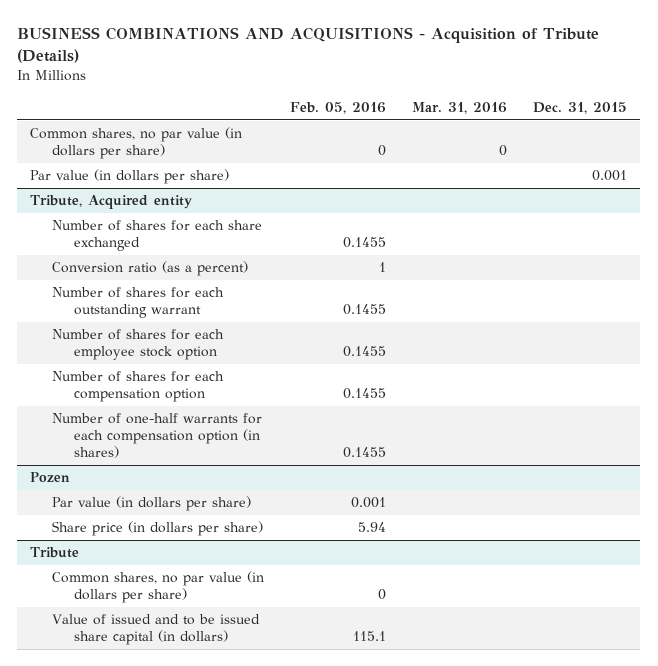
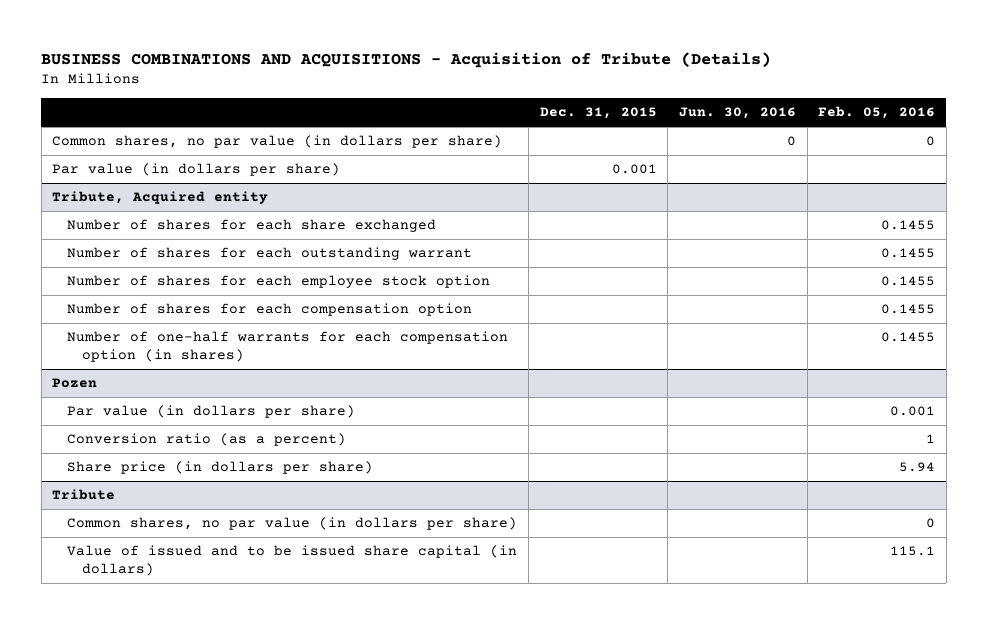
- | Feb. 05, 2016 | Mar. 31, 2016 | Dec. 31, 2015
+ | Dec. 31, 2015 | Jun. 30, 2016 | Feb. 05, 2016
@ Tribute, Acquired entity
- Conversion ratio (as a percent) | 1 | |
@ Pozen
+ Conversion ratio (as a percent) | | | 1

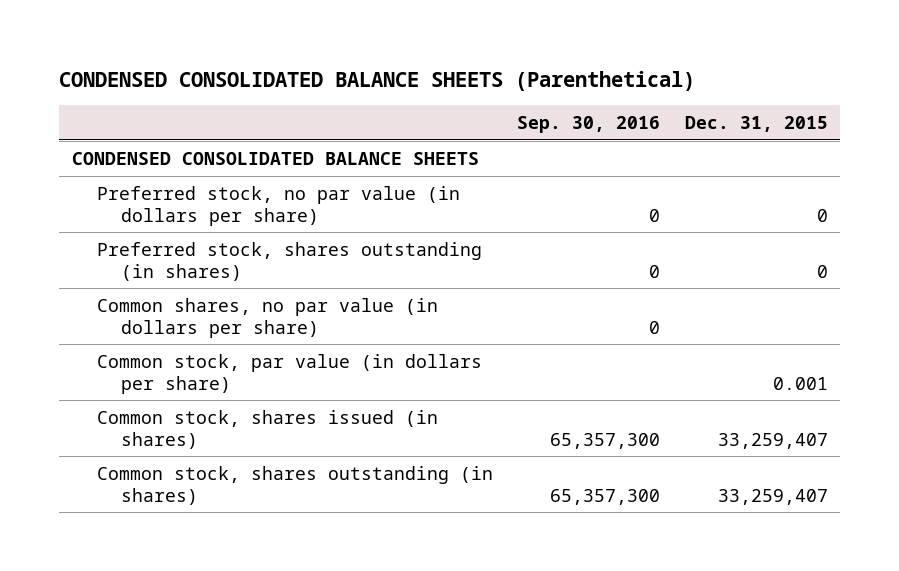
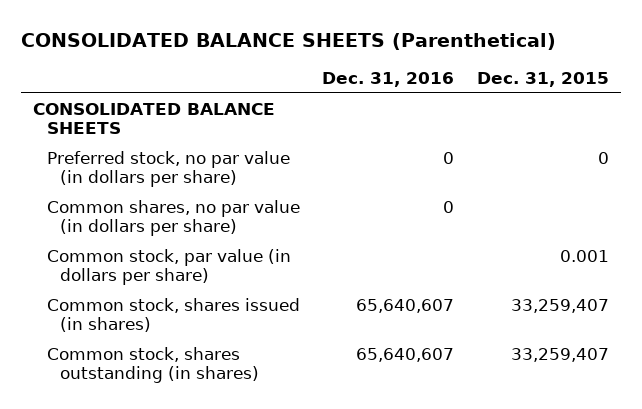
- CONDENSED CONSOLIDATED BALANCE SHEETS (Parenthetical)
+ CONSOLIDATED BALANCE SHEETS (Parenthetical)
- | Sep. 30, 2016 | Dec. 31, 2015
+ | Dec. 31, 2016 | Dec. 31, 2015
- CONDENSED CONSOLIDATED BALANCE SHEETS
+ CONSOLIDATED BALANCE SHEETS
- Preferred stock, shares outstanding (in shares) | 0 | 0

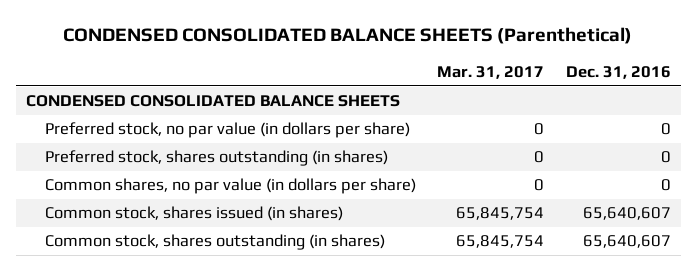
- CONSOLIDATED BALANCE SHEETS (Parenthetical)
+ CONDENSED CONSOLIDATED BALANCE SHEETS (Parenthetical)
- | Dec. 31, 2016 | Dec. 31, 2015
+ | Mar. 31, 2017 | Dec. 31, 2016
- CONSOLIDATED BALANCE SHEETS
+ CONDENSED CONSOLIDATED BALANCE SHEETS
+ Preferred stock, shares outstanding (in shares) | 0 | 0
- Common stock, par value (in dollars per share) | | 0.001

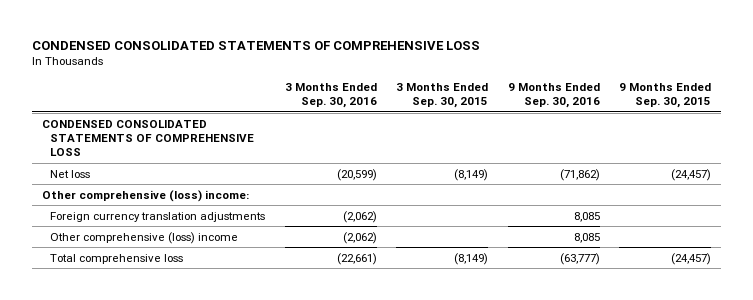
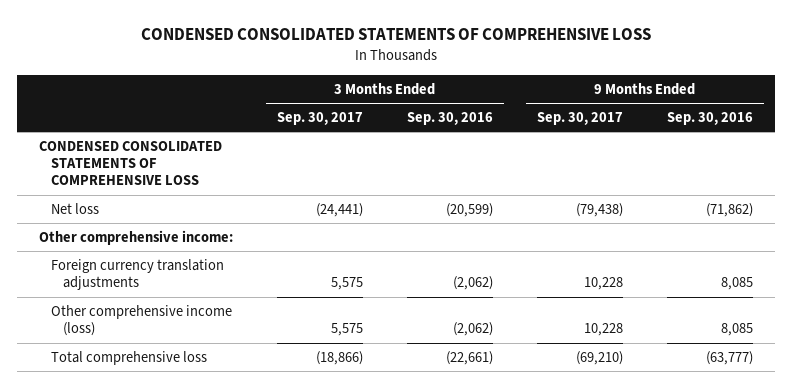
- | 3 Months Ended Sep. 30, 2016 | 3 Months Ended Sep. 30, 2015 | 9 Months Ended Sep. 30, 2016 | 9 Months Ended Sep. 30, 2015
+ | 3 Months Ended Sep. 30, 2017 | 3 Months Ended Sep. 30, 2016 | 9 Months Ended Sep. 30, 2017 | 9 Months Ended Sep. 30, 2016
- Other comprehensive (loss) income:
+ Other comprehensive income:
- Other comprehensive (loss) income | (2,062) | | 8,085 |
+ Other comprehensive income (loss) | 5,575 | (2,062) | 10,228 | 8,085

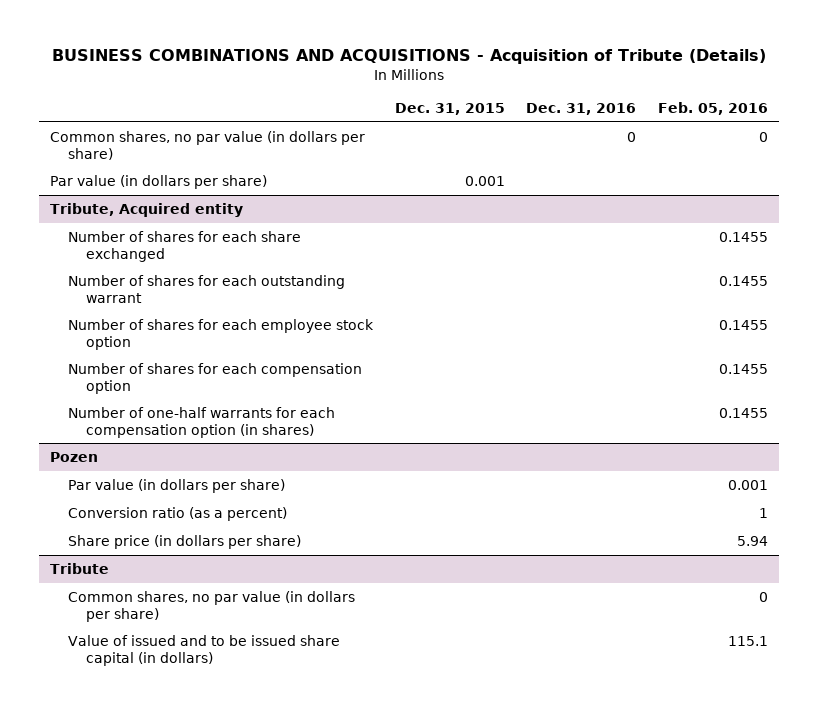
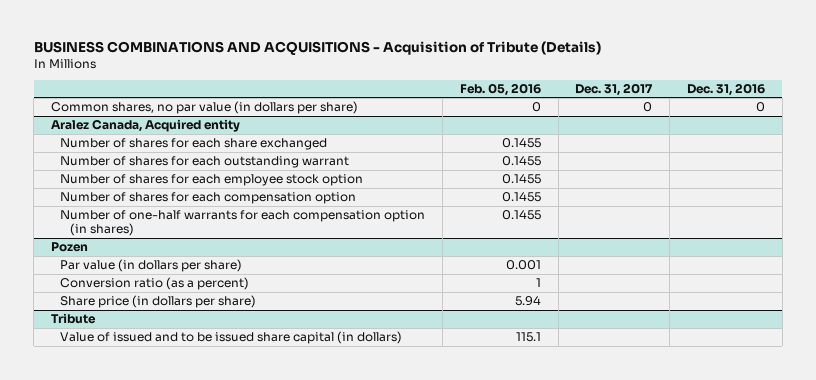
- | Dec. 31, 2015 | Dec. 31, 2016 | Feb. 05, 2016
+ | Feb. 05, 2016 | Dec. 31, 2017 | Dec. 31, 2016
- Par value (in dollars per share) | 0.001 | |
- Tribute, Acquired entity
+ Aralez Canada, Acquired entity
@ Tribute
- Common shares, no par value (in dollars per share) | | | 0

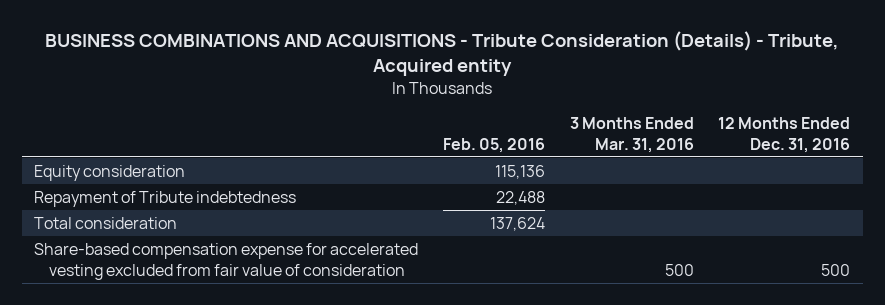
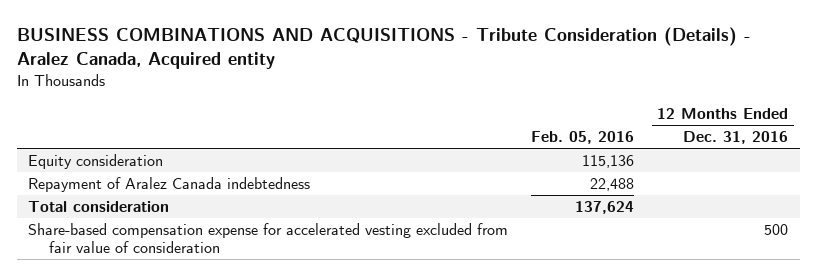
- BUSINESS COMBINATIONS AND ACQUISITIONS - Tribute Consideration (Details) - Tribute, Acquired entity
+ BUSINESS COMBINATIONS AND ACQUISITIONS - Tribute Consideration (Details) - Aralez Canada, Acquired entity
- | Feb. 05, 2016 | 3 Months Ended Mar. 31, 2016 | 12 Months Ended Dec. 31, 2016
+ | Feb. 05, 2016 | 12 Months Ended Dec. 31, 2016
- Repayment of Tribute indebtedness | 22,488 | |
+ Repayment of Aralez Canada indebtedness | 22,488 |

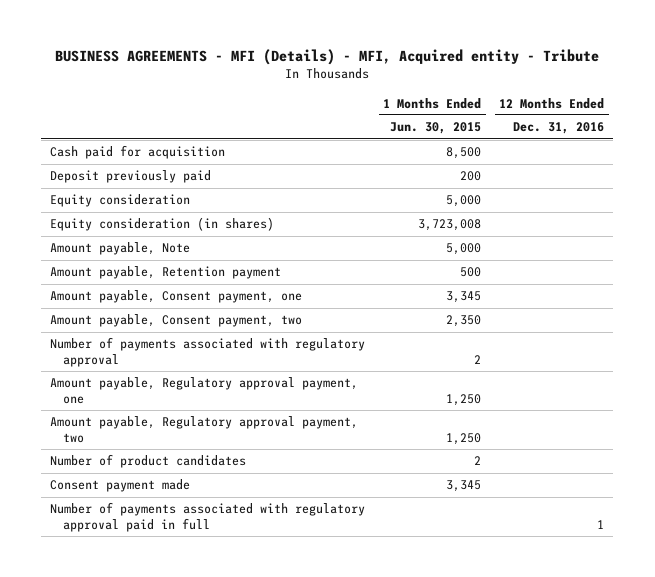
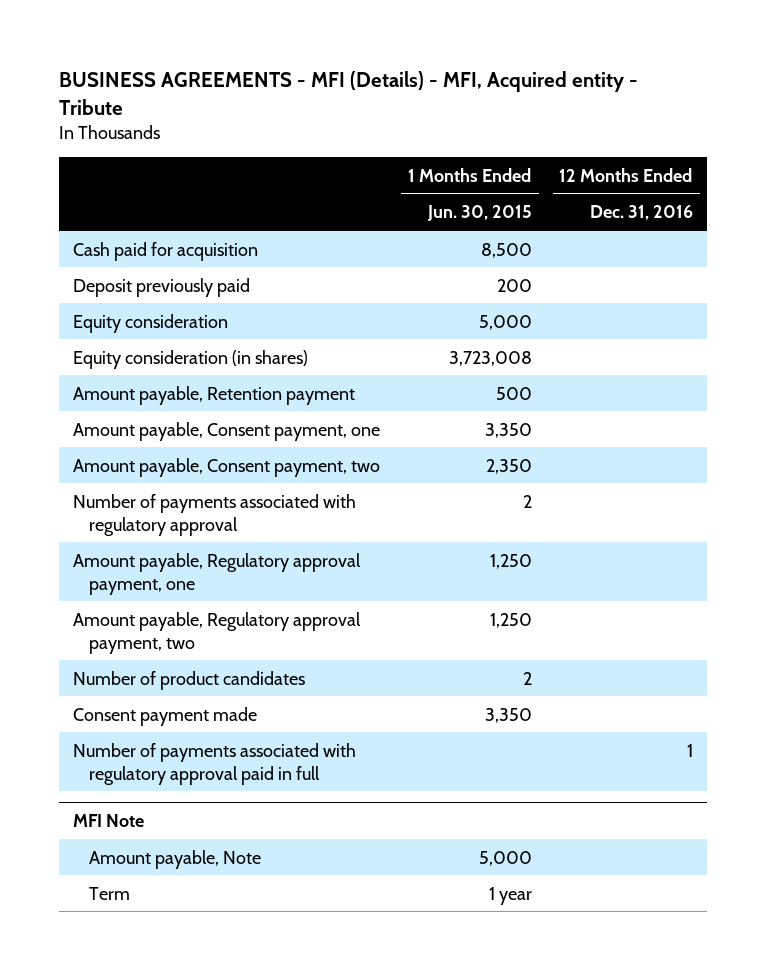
- Amount payable, Note | 5,000 |
- Amount payable, Consent payment, one | 3,345 |
+ Amount payable, Consent payment, one | 3,350 |
- Consent payment made | 3,345 |
+ Consent payment made | 3,350 |
+ MFI Note
+ Amount payable, Note | 5,000 |
+ Term | 1 year |

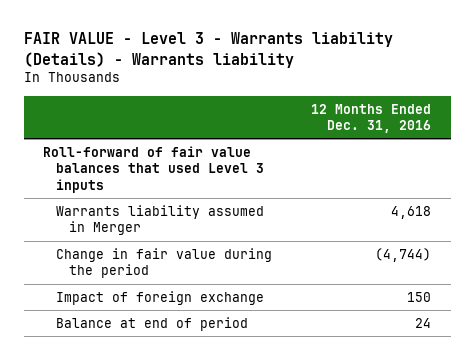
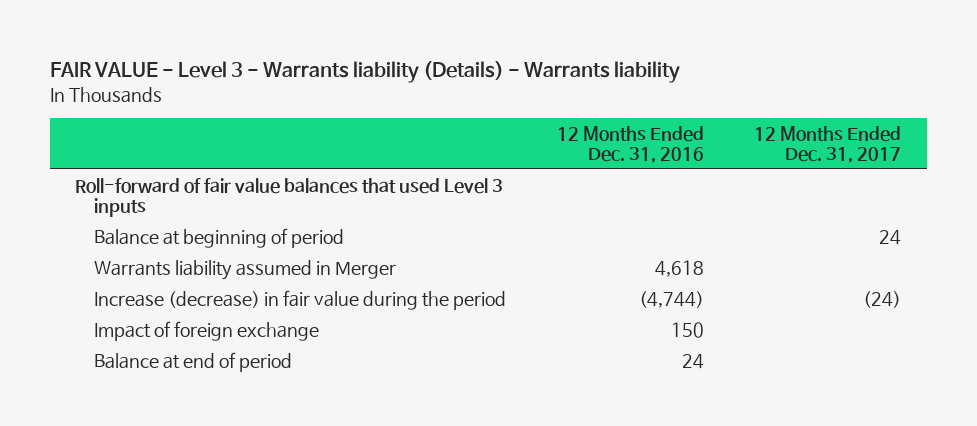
- | 12 Months Ended Dec. 31, 2016
+ | 12 Months Ended Dec. 31, 2016 | 12 Months Ended Dec. 31, 2017
+ Balance at beginning of period | | 24
- Change in fair value during the period | (4,744)
+ Increase (decrease) in fair value during the period | (4,744) | (24)

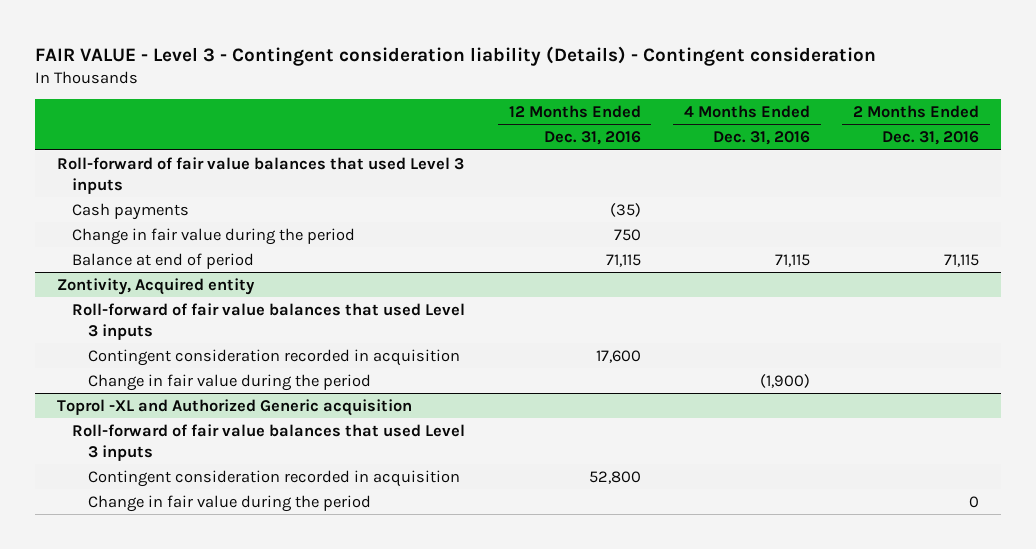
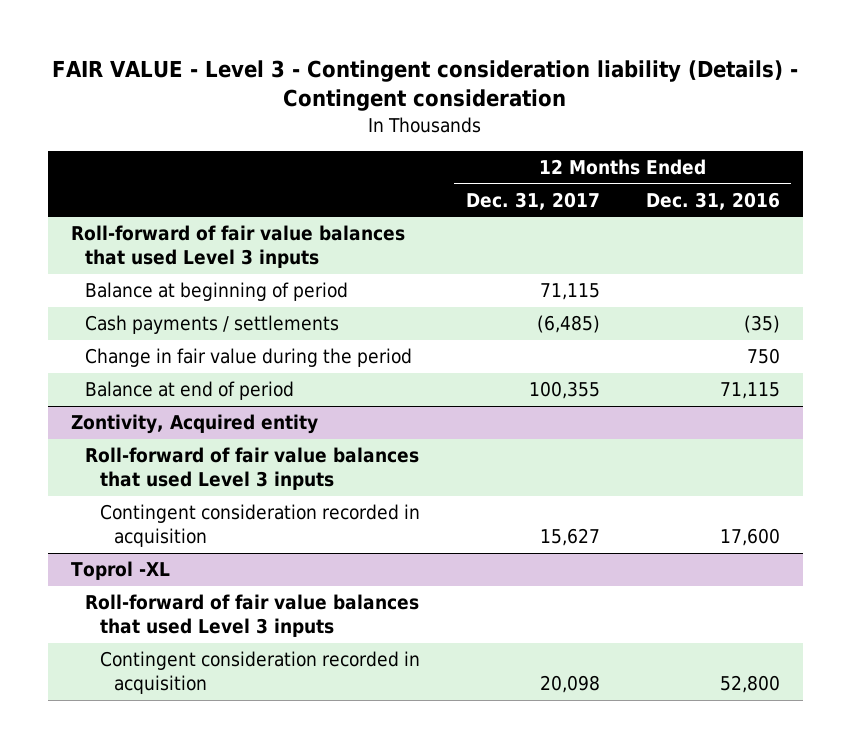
- | 12 Months Ended Dec. 31, 2016 | 4 Months Ended Dec. 31, 2016 | 2 Months Ended Dec. 31, 2016
+ | 12 Months Ended Dec. 31, 2017 | 12 Months Ended Dec. 31, 2016
- Cash payments | (35) | |
+ Balance at beginning of period | 71,115 |
+ Cash payments / settlements | (6,485) | (35)
@ Zontivity, Acquired entity
- Change in fair value during the period | | (1,900) |
- Toprol -XL and Authorized Generic acquisition
+ Toprol -XL
- Change in fair value during the period | | | 0

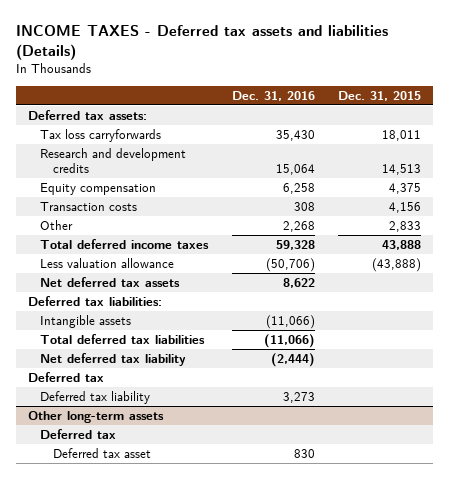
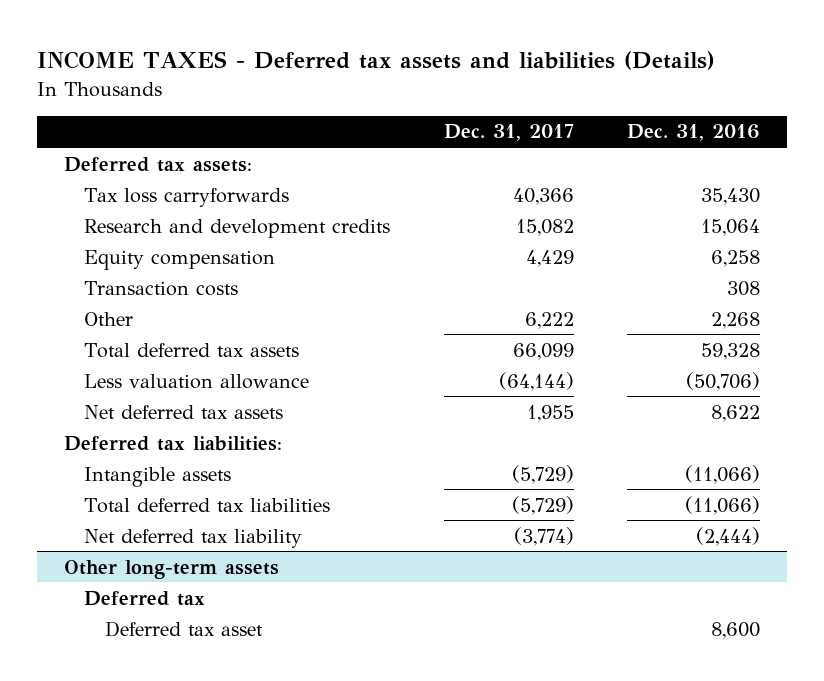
- | Dec. 31, 2016 | Dec. 31, 2015
+ | Dec. 31, 2017 | Dec. 31, 2016
- Total deferred income taxes | 59,328 | 43,888
+ Total deferred tax assets | 66,099 | 59,328
- Deferred tax
- Deferred tax liability | 3,273 |
@ Other long-term assets
- Deferred tax asset | 830 |
+ Deferred tax asset | | 8,600

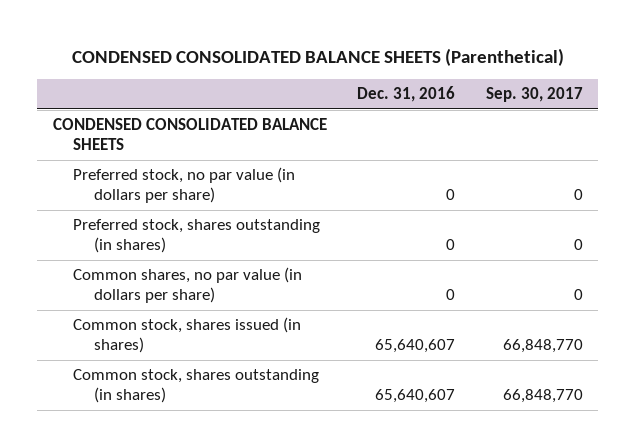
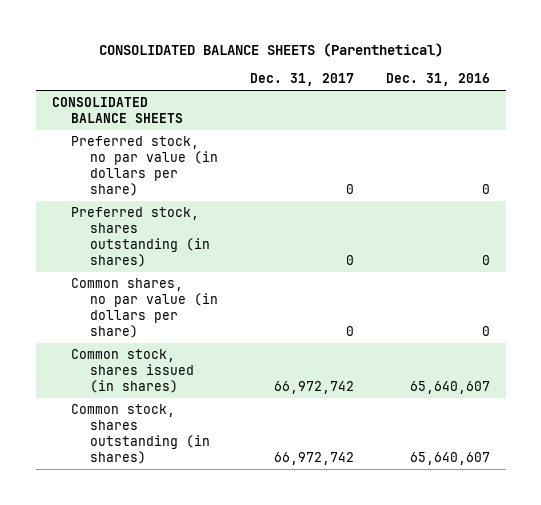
- CONDENSED CONSOLIDATED BALANCE SHEETS (Parenthetical)
+ CONSOLIDATED BALANCE SHEETS (Parenthetical)
- | Dec. 31, 2016 | Sep. 30, 2017
+ | Dec. 31, 2017 | Dec. 31, 2016
- CONDENSED CONSOLIDATED BALANCE SHEETS
+ CONSOLIDATED BALANCE SHEETS

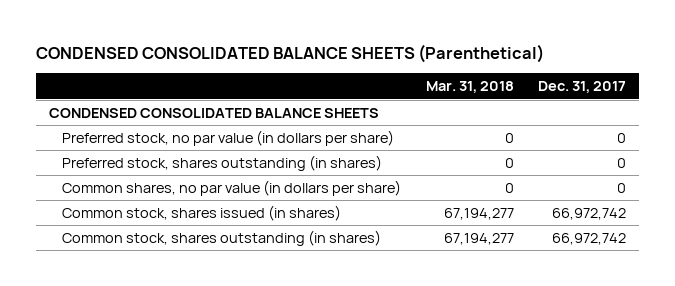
- CONSOLIDATED BALANCE SHEETS (Parenthetical)
+ CONDENSED CONSOLIDATED BALANCE SHEETS (Parenthetical)
- | Dec. 31, 2017 | Dec. 31, 2016
+ | Mar. 31, 2018 | Dec. 31, 2017
- CONSOLIDATED BALANCE SHEETS
+ CONDENSED CONSOLIDATED BALANCE SHEETS

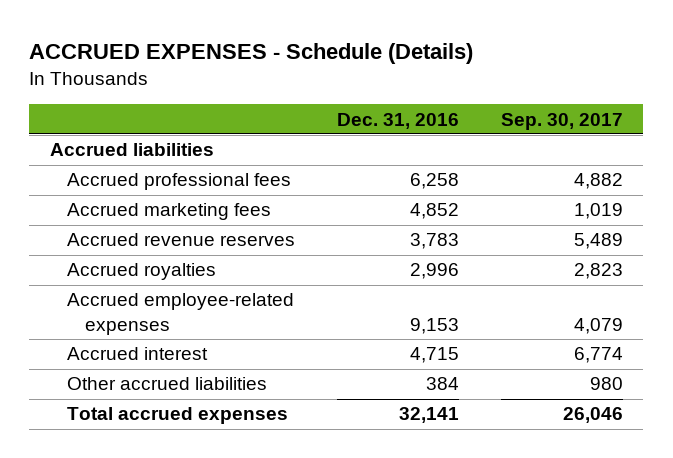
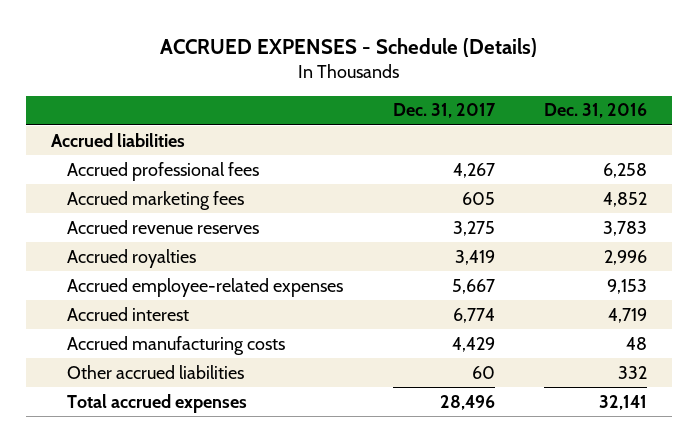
- | Dec. 31, 2016 | Sep. 30, 2017
+ | Dec. 31, 2017 | Dec. 31, 2016
- Accrued interest | 4,715 | 6,774
- Other accrued liabilities | 384 | 980
+ Accrued interest | 6,774 | 4,719
+ Accrued manufacturing costs | 4,429 | 48
+ Other accrued liabilities | 60 | 332

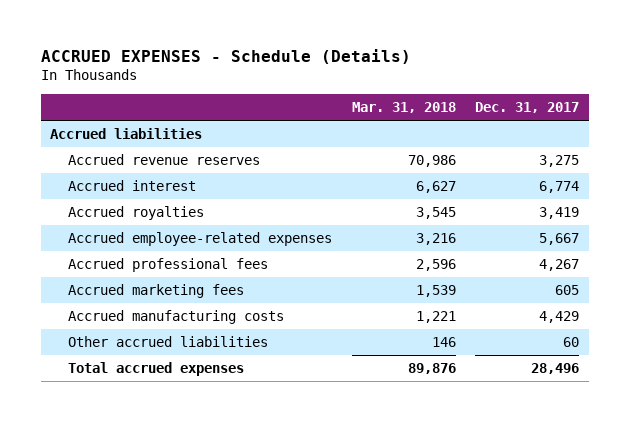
- | Dec. 31, 2017 | Dec. 31, 2016
+ | Mar. 31, 2018 | Dec. 31, 2017
moved up: Accrued interest | 6,627 | 6,774
moved down: Accrued professional fees | 2,596 | 4,267
moved down: Accrued marketing fees | 1,539 | 605

